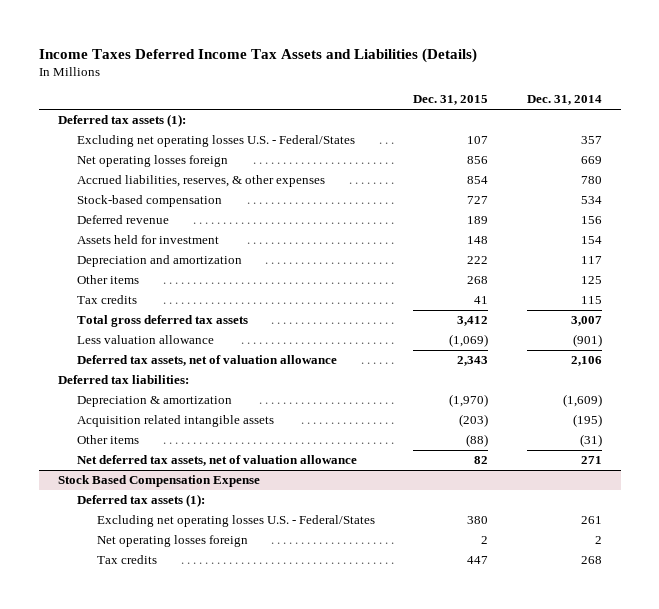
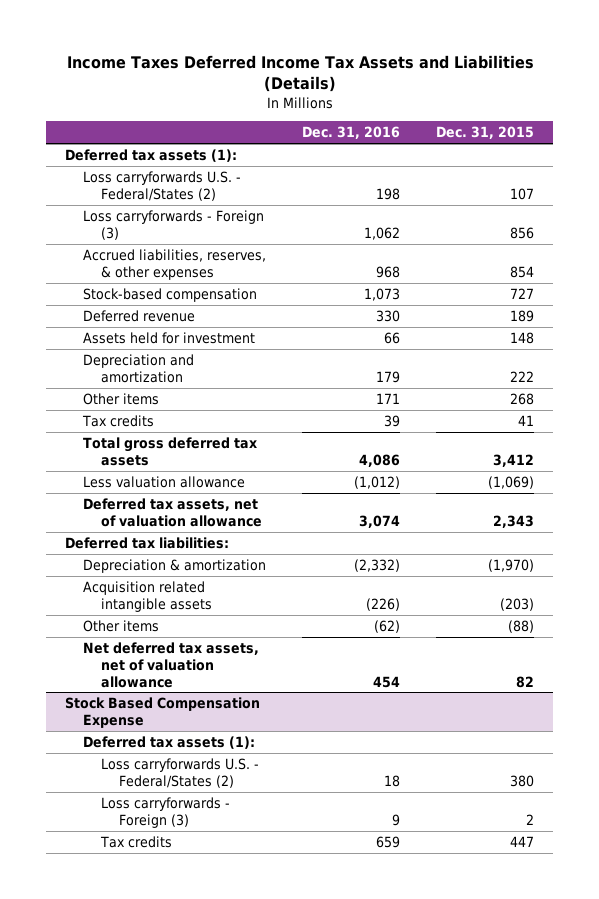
- | Dec. 31, 2015 | Dec. 31, 2014
+ | Dec. 31, 2016 | Dec. 31, 2015
- Excluding net operating losses U.S. - Federal/States | 107 | 357
- Net operating losses foreign | 856 | 669
+ Loss carryforwards U.S. - Federal/States (2) | 198 | 107
+ Loss carryforwards - Foreign (3) | 1,062 | 856
@ Stock Based Compensation Expense
- Excluding net operating losses U.S. - Federal/States | 380 | 261
- Net operating losses foreign | 2 | 2
+ Loss carryforwards U.S. - Federal/States (2) | 18 | 380
+ Loss carryforwards - Foreign (3) | 9 | 2

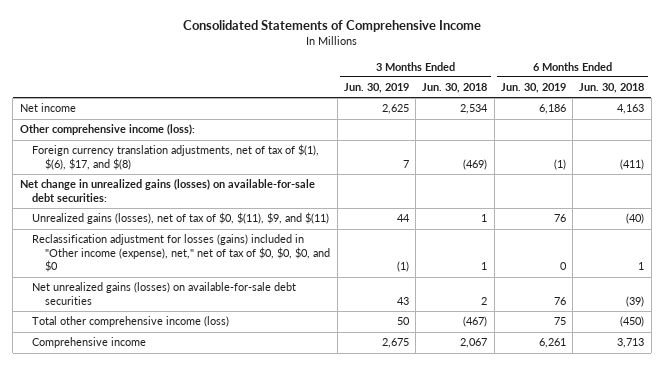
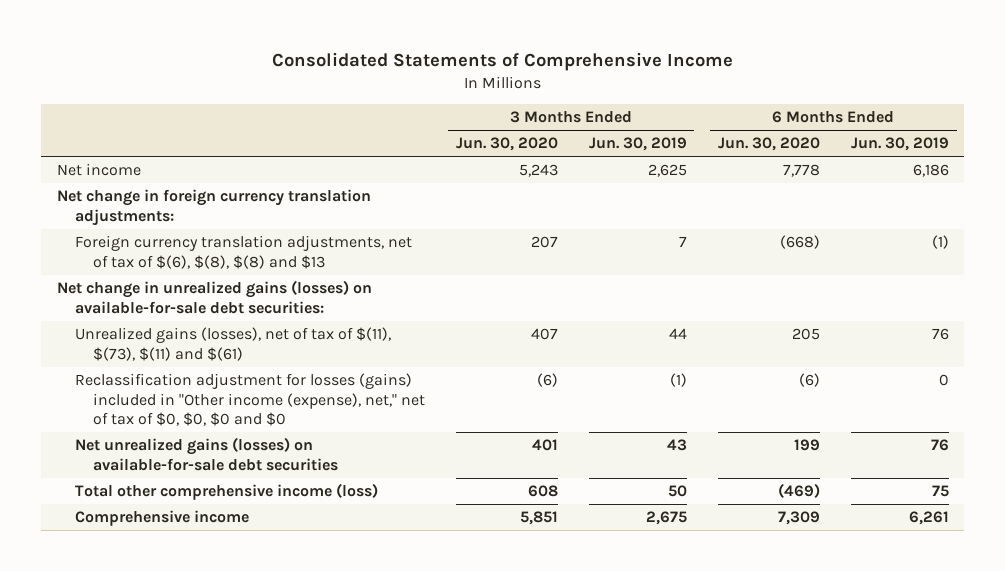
- | 3 Months Ended Jun. 30, 2019 | 3 Months Ended Jun. 30, 2018 | 6 Months Ended Jun. 30, 2019 | 6 Months Ended Jun. 30, 2018
+ | 3 Months Ended Jun. 30, 2020 | 3 Months Ended Jun. 30, 2019 | 6 Months Ended Jun. 30, 2020 | 6 Months Ended Jun. 30, 2019
- Other comprehensive income (loss):
- Foreign currency translation adjustments, net of tax of $(1), $(6), $17, and $(8) | 7 | (469) | (1) | (411)
+ Net change in foreign currency translation adjustments:
+ Foreign currency translation adjustments, net of tax of $(6), $(8), $(8) and $13 | 207 | 7 | (668) | (1)
- Unrealized gains (losses), net of tax of $0, $(11), $9, and $(11) | 44 | 1 | 76 | (40)
- Reclassification adjustment for losses (gains) included in "Other income (expense), net," net of tax of $0, $0, $0, and $0 | (1) | 1 | 0 | 1
+ Unrealized gains (losses), net of tax of $(11), $(73), $(11) and $(61) | 407 | 44 | 205 | 76
+ Reclassification adjustment for losses (gains) included in "Other income (expense), net," net of tax of $0, $0, $0 and $0 | (6) | (1) | (6) | 0

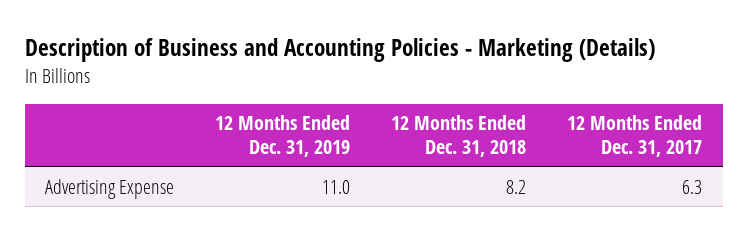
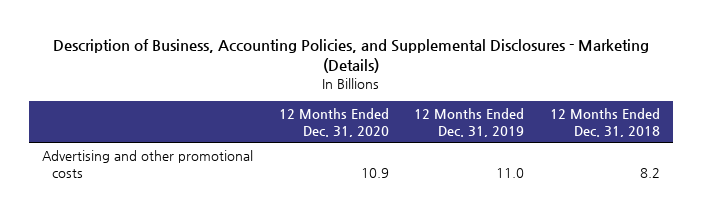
- Description of Business and Accounting Policies - Marketing (Details)
+ Description of Business, Accounting Policies, and Supplemental Disclosures - Marketing (Details)
- | 12 Months Ended Dec. 31, 2019 | 12 Months Ended Dec. 31, 2018 | 12 Months Ended Dec. 31, 2017
+ | 12 Months Ended Dec. 31, 2020 | 12 Months Ended Dec. 31, 2019 | 12 Months Ended Dec. 31, 2018
- Advertising Expense | 11.0 | 8.2 | 6.3
+ Advertising and other promotional costs | 10.9 | 11.0 | 8.2

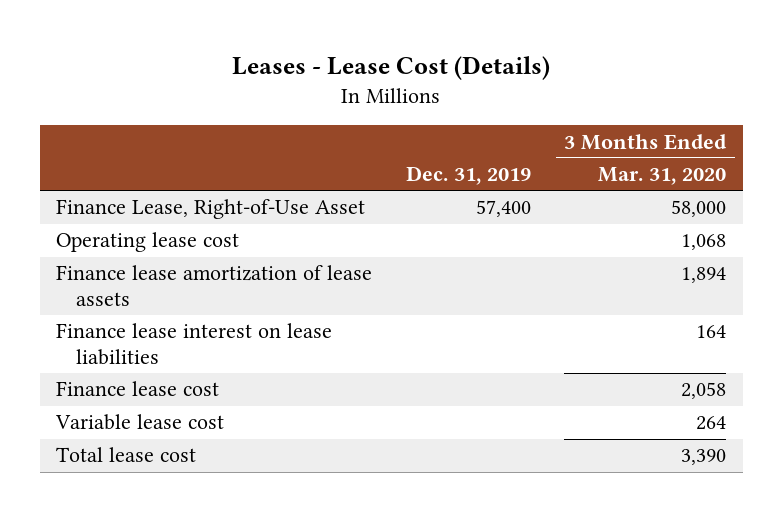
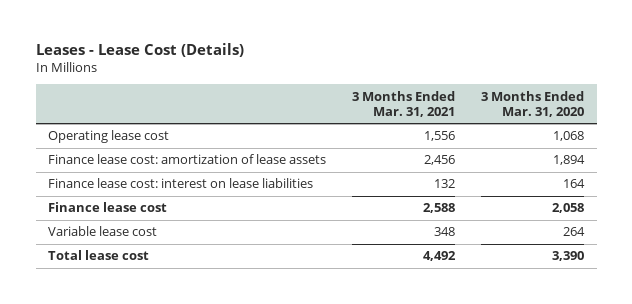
- | Dec. 31, 2019 | 3 Months Ended Mar. 31, 2020
+ | 3 Months Ended Mar. 31, 2021 | 3 Months Ended Mar. 31, 2020
- Finance Lease, Right-of-Use Asset | 57,400 | 58,000
- Finance lease amortization of lease assets | | 1,894
- Finance lease interest on lease liabilities | | 164
+ Finance lease cost: amortization of lease assets | 2,456 | 1,894
+ Finance lease cost: interest on lease liabilities | 132 | 164

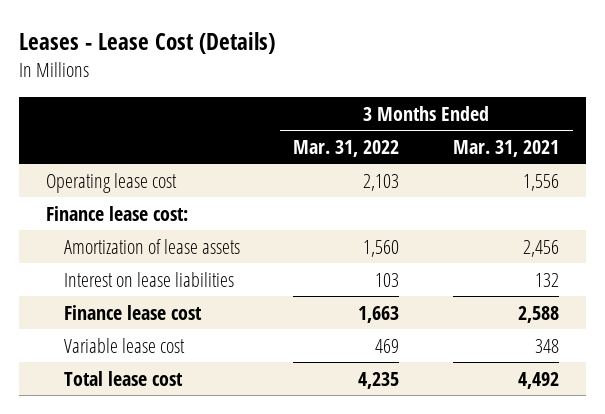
- | 3 Months Ended Mar. 31, 2021 | 3 Months Ended Mar. 31, 2020
+ | 3 Months Ended Mar. 31, 2022 | 3 Months Ended Mar. 31, 2021
- Finance lease cost: amortization of lease assets | 2,456 | 1,894
- Finance lease cost: interest on lease liabilities | 132 | 164
+ Finance lease cost:
+ Amortization of lease assets | 1,560 | 2,456
+ Interest on lease liabilities | 103 | 132

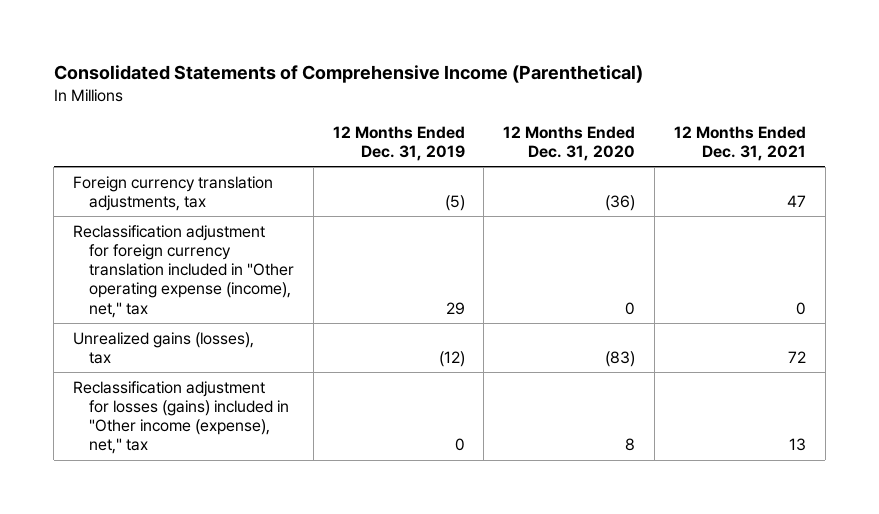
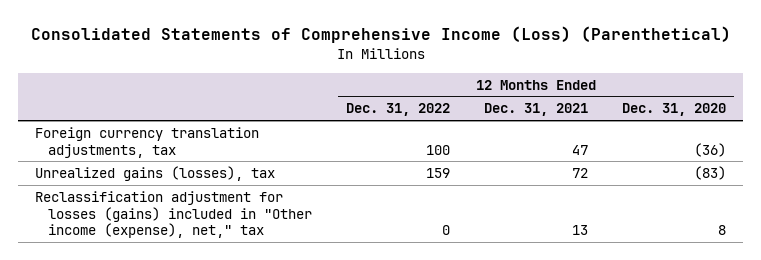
- Consolidated Statements of Comprehensive Income (Parenthetical)
+ Consolidated Statements of Comprehensive Income (Loss) (Parenthetical)
- | 12 Months Ended Dec. 31, 2019 | 12 Months Ended Dec. 31, 2020 | 12 Months Ended Dec. 31, 2021
+ | 12 Months Ended Dec. 31, 2022 | 12 Months Ended Dec. 31, 2021 | 12 Months Ended Dec. 31, 2020
- Reclassification adjustment for foreign currency translation included in "Other operating expense (income), net," tax | 29 | 0 | 0

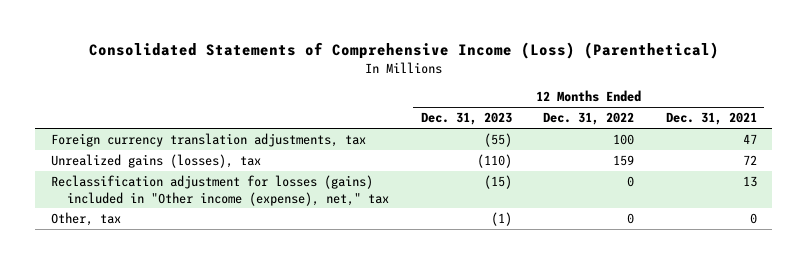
- | 12 Months Ended Dec. 31, 2022 | 12 Months Ended Dec. 31, 2021 | 12 Months Ended Dec. 31, 2020
+ | 12 Months Ended Dec. 31, 2023 | 12 Months Ended Dec. 31, 2022 | 12 Months Ended Dec. 31, 2021
+ Other, tax | (1) | 0 | 0

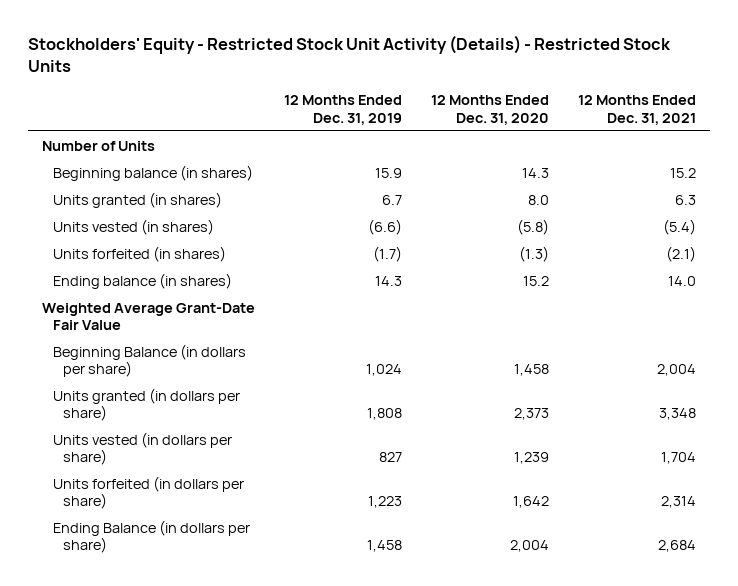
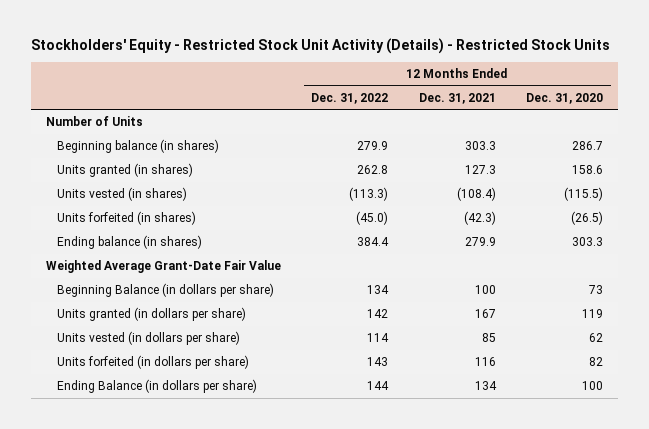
- | 12 Months Ended Dec. 31, 2019 | 12 Months Ended Dec. 31, 2020 | 12 Months Ended Dec. 31, 2021
+ | 12 Months Ended Dec. 31, 2022 | 12 Months Ended Dec. 31, 2021 | 12 Months Ended Dec. 31, 2020
- Beginning balance (in shares) | 15.9 | 14.3 | 15.2
- Units granted (in shares) | 6.7 | 8.0 | 6.3
- Units vested (in shares) | (6.6) | (5.8) | (5.4)
- Units forfeited (in shares) | (1.7) | (1.3) | (2.1)
- Ending balance (in shares) | 14.3 | 15.2 | 14.0
+ Beginning balance (in shares) | 279.9 | 303.3 | 286.7
+ Units granted (in shares) | 262.8 | 127.3 | 158.6
+ Units vested (in shares) | (113.3) | (108.4) | (115.5)
+ Units forfeited (in shares) | (45.0) | (42.3) | (26.5)
+ Ending balance (in shares) | 384.4 | 279.9 | 303.3
- Beginning Balance (in dollars per share) | 1,024 | 1,458 | 2,004
- Units granted (in dollars per share) | 1,808 | 2,373 | 3,348
- Units vested (in dollars per share) | 827 | 1,239 | 1,704
- Units forfeited (in dollars per share) | 1,223 | 1,642 | 2,314
- Ending Balance (in dollars per share) | 1,458 | 2,004 | 2,684
+ Beginning Balance (in dollars per share) | 134 | 100 | 73
+ Units granted (in dollars per share) | 142 | 167 | 119
+ Units vested (in dollars per share) | 114 | 85 | 62
+ Units forfeited (in dollars per share) | 143 | 116 | 82
+ Ending Balance (in dollars per share) | 144 | 134 | 100

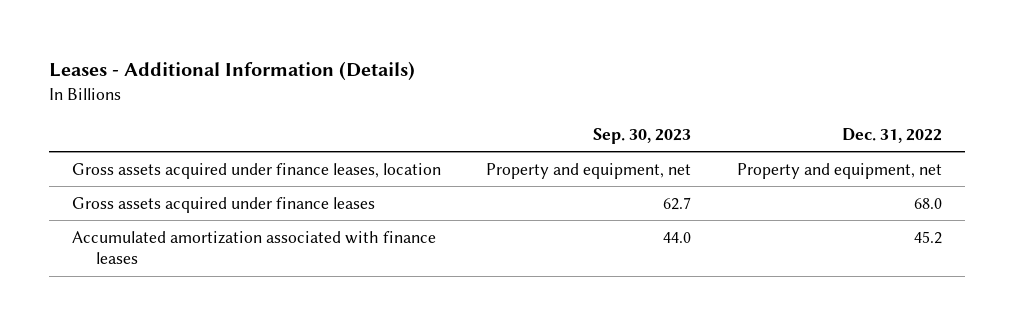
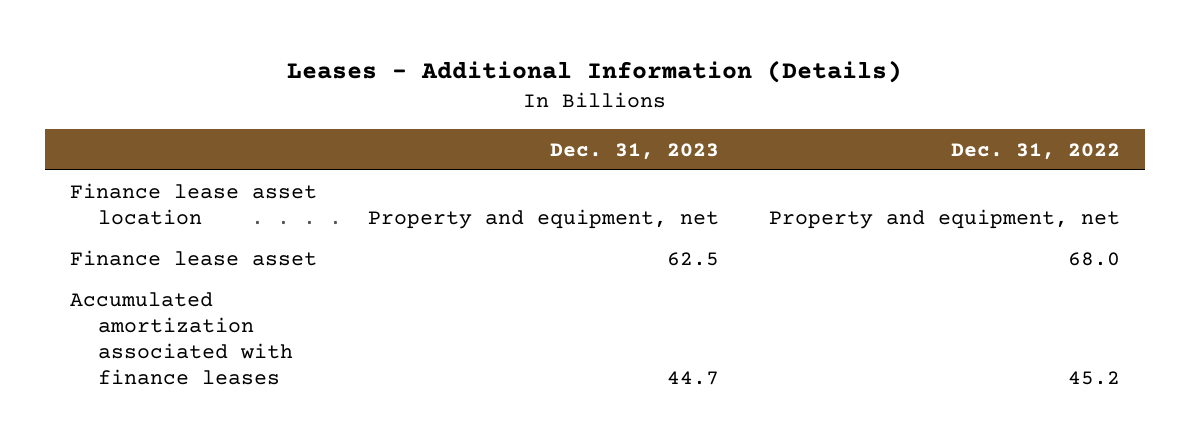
- | Sep. 30, 2023 | Dec. 31, 2022
+ | Dec. 31, 2023 | Dec. 31, 2022
- Gross assets acquired under finance leases, location | Property and equipment, net | Property and equipment, net
- Gross assets acquired under finance leases | 62.7 | 68.0
+ Finance lease asset location | Property and equipment, net | Property and equipment, net
+ Finance lease asset | 62.5 | 68.0

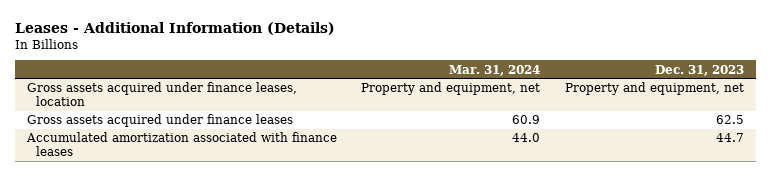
- | Dec. 31, 2023 | Dec. 31, 2022
+ | Mar. 31, 2024 | Dec. 31, 2023
- Finance lease asset location | Property and equipment, net | Property and equipment, net
- Finance lease asset | 62.5 | 68.0
+ Gross assets acquired under finance leases, location | Property and equipment, net | Property and equipment, net
+ Gross assets acquired under finance leases | 60.9 | 62.5

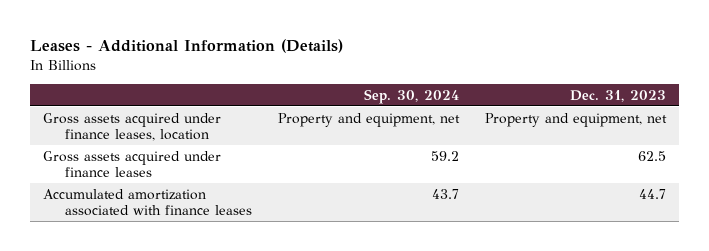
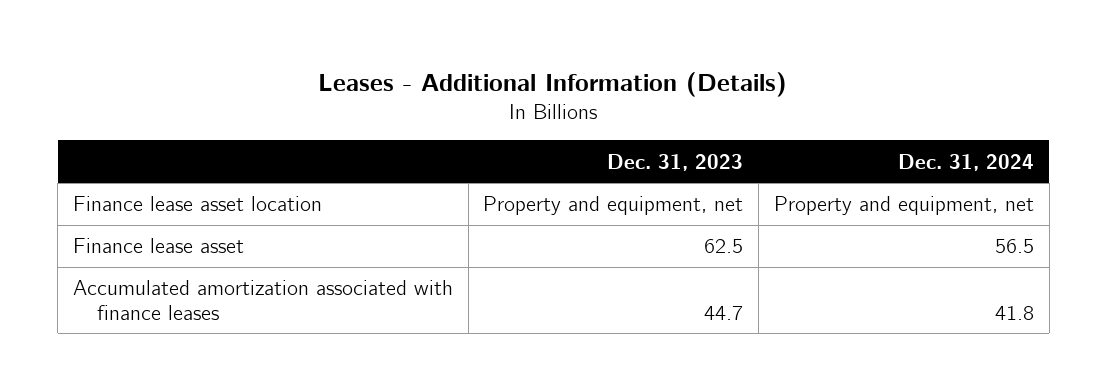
- | Sep. 30, 2024 | Dec. 31, 2023
+ | Dec. 31, 2023 | Dec. 31, 2024
- Gross assets acquired under finance leases, location | Property and equipment, net | Property and equipment, net
- Gross assets acquired under finance leases | 59.2 | 62.5
+ Finance lease asset location | Property and equipment, net | Property and equipment, net
+ Finance lease asset | 62.5 | 56.5

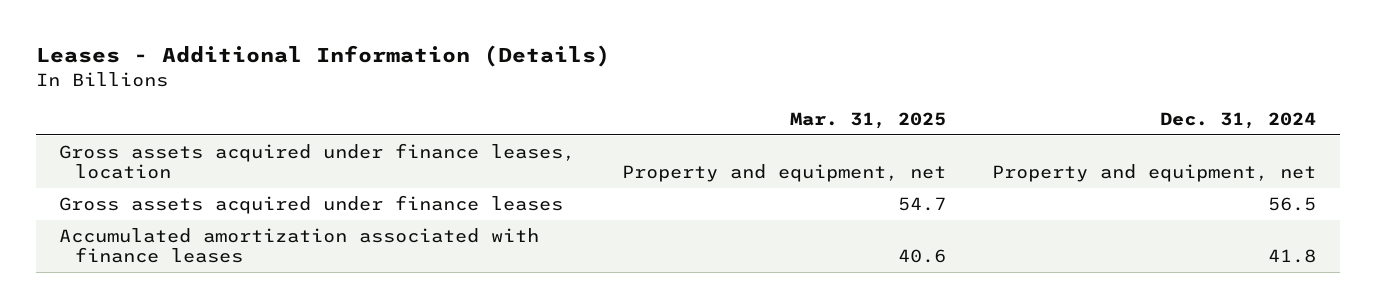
- | Dec. 31, 2023 | Dec. 31, 2024
+ | Mar. 31, 2025 | Dec. 31, 2024
- Finance lease asset location | Property and equipment, net | Property and equipment, net
- Finance lease asset | 62.5 | 56.5
+ Gross assets acquired under finance leases, location | Property and equipment, net | Property and equipment, net
+ Gross assets acquired under finance leases | 54.7 | 56.5

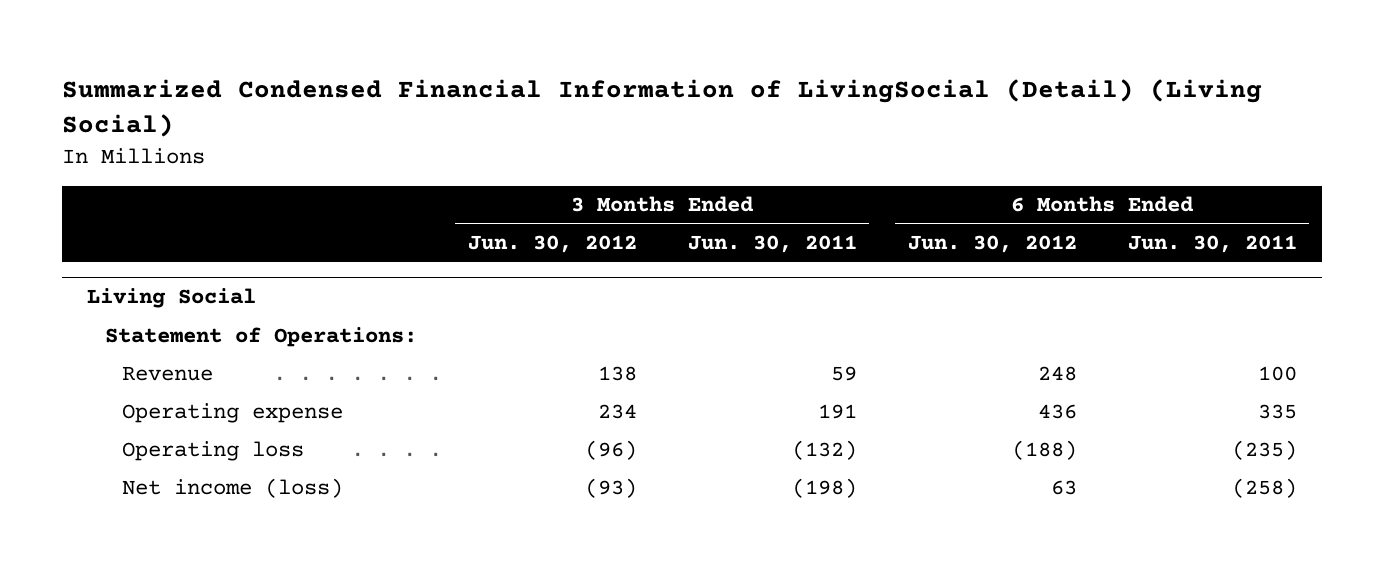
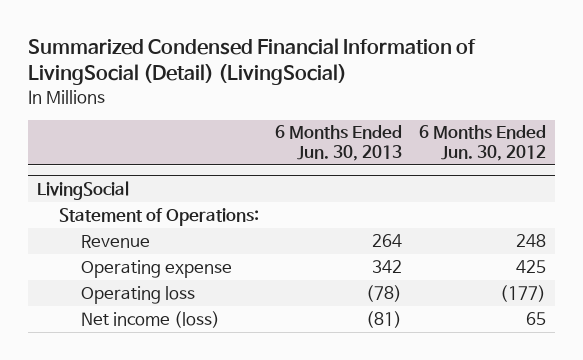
- Summarized Condensed Financial Information of LivingSocial (Detail) (Living Social)
+ Summarized Condensed Financial Information of LivingSocial (Detail) (LivingSocial)
- | 3 Months Ended Jun. 30, 2012 | 3 Months Ended Jun. 30, 2011 | 6 Months Ended Jun. 30, 2012 | 6 Months Ended Jun. 30, 2011
+ | 6 Months Ended Jun. 30, 2013 | 6 Months Ended Jun. 30, 2012
- Living Social
+ LivingSocial
- Operating expense | 234 | 191 | 436 | 335
- Operating loss | (96) | (132) | (188) | (235)
- Net income (loss) | (93) | (198) | 63 | (258)
+ Operating expense | 342 | 425
+ Operating loss | (78) | (177)
+ Net income (loss) | (81) | 65

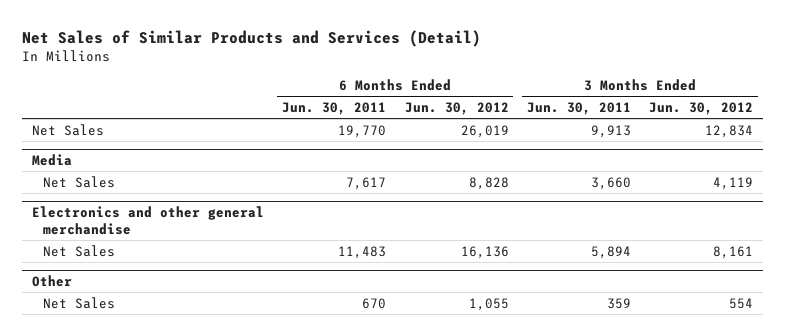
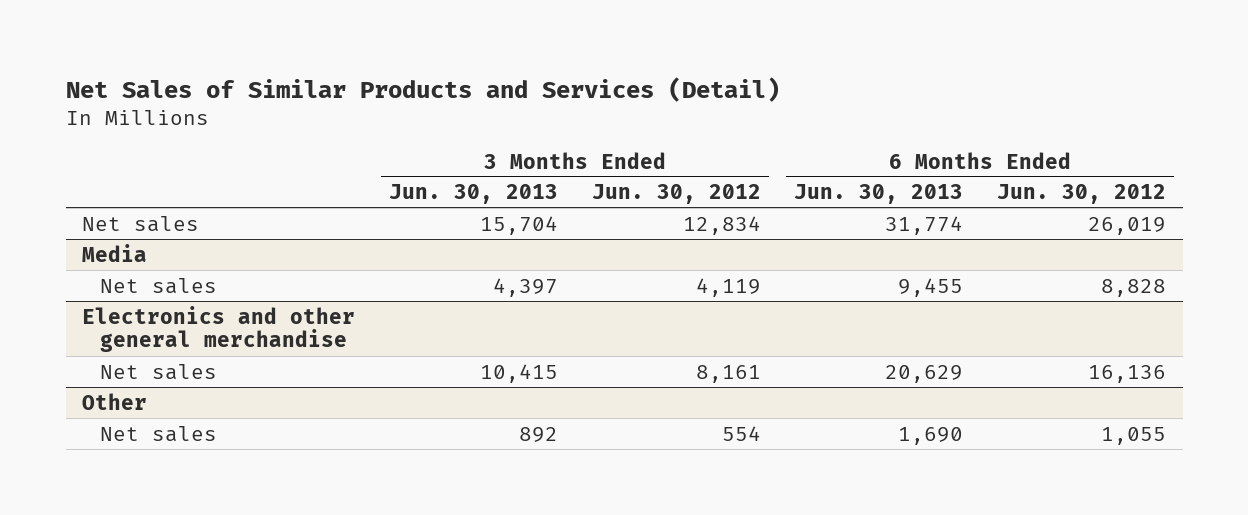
- | 6 Months Ended Jun. 30, 2011 | 6 Months Ended Jun. 30, 2012 | 3 Months Ended Jun. 30, 2011 | 3 Months Ended Jun. 30, 2012
+ | 3 Months Ended Jun. 30, 2013 | 3 Months Ended Jun. 30, 2012 | 6 Months Ended Jun. 30, 2013 | 6 Months Ended Jun. 30, 2012
- Net Sales | 19,770 | 26,019 | 9,913 | 12,834
+ Net sales | 15,704 | 12,834 | 31,774 | 26,019
@ Media
- Net Sales | 7,617 | 8,828 | 3,660 | 4,119
+ Net sales | 4,397 | 4,119 | 9,455 | 8,828
@ Electronics and other general merchandise
- Net Sales | 11,483 | 16,136 | 5,894 | 8,161
+ Net sales | 10,415 | 8,161 | 20,629 | 16,136
@ Other
- Net Sales | 670 | 1,055 | 359 | 554
+ Net sales | 892 | 554 | 1,690 | 1,055

